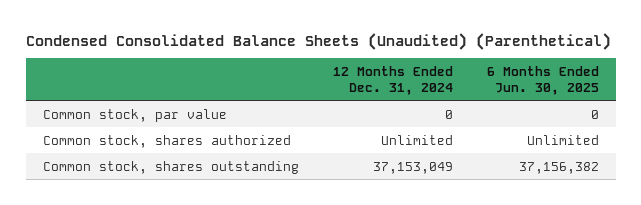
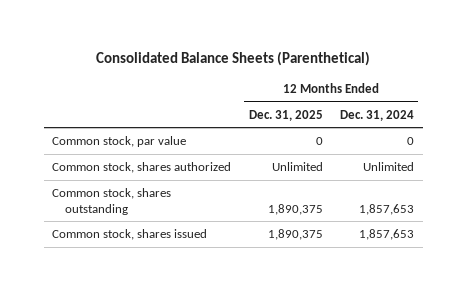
- Condensed Consolidated Balance Sheets (Unaudited) (Parenthetical)
+ Consolidated Balance Sheets (Parenthetical)
- | 12 Months Ended Dec. 31, 2024 | 6 Months Ended Jun. 30, 2025
+ | 12 Months Ended Dec. 31, 2025 | 12 Months Ended Dec. 31, 2024
- Common stock, shares outstanding | 37,153,049 | 37,156,382
+ Common stock, shares outstanding | 1,890,375 | 1,857,653
+ Common stock, shares issued | 1,890,375 | 1,857,653

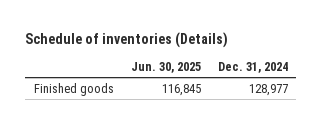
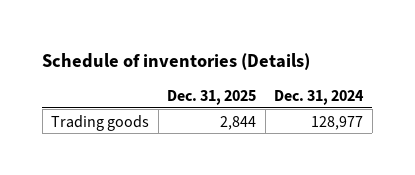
- | Jun. 30, 2025 | Dec. 31, 2024
+ | Dec. 31, 2025 | Dec. 31, 2024
- Finished goods | 116,845 | 128,977
+ Trading goods | 2,844 | 128,977

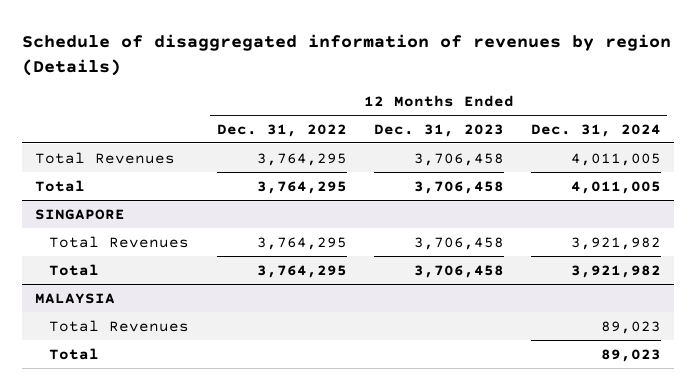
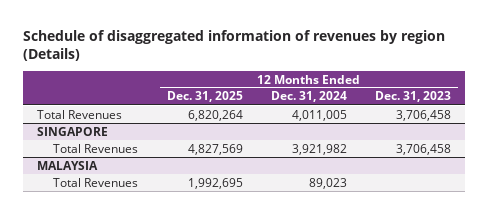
- | 12 Months Ended Dec. 31, 2022 | 12 Months Ended Dec. 31, 2023 | 12 Months Ended Dec. 31, 2024
+ | 12 Months Ended Dec. 31, 2025 | 12 Months Ended Dec. 31, 2024 | 12 Months Ended Dec. 31, 2023
- Total | 3,764,295 | 3,706,458 | 4,011,005
@ SINGAPORE
- Total | 3,764,295 | 3,706,458 | 3,921,982
@ MALAYSIA
- Total | | | 89,023

